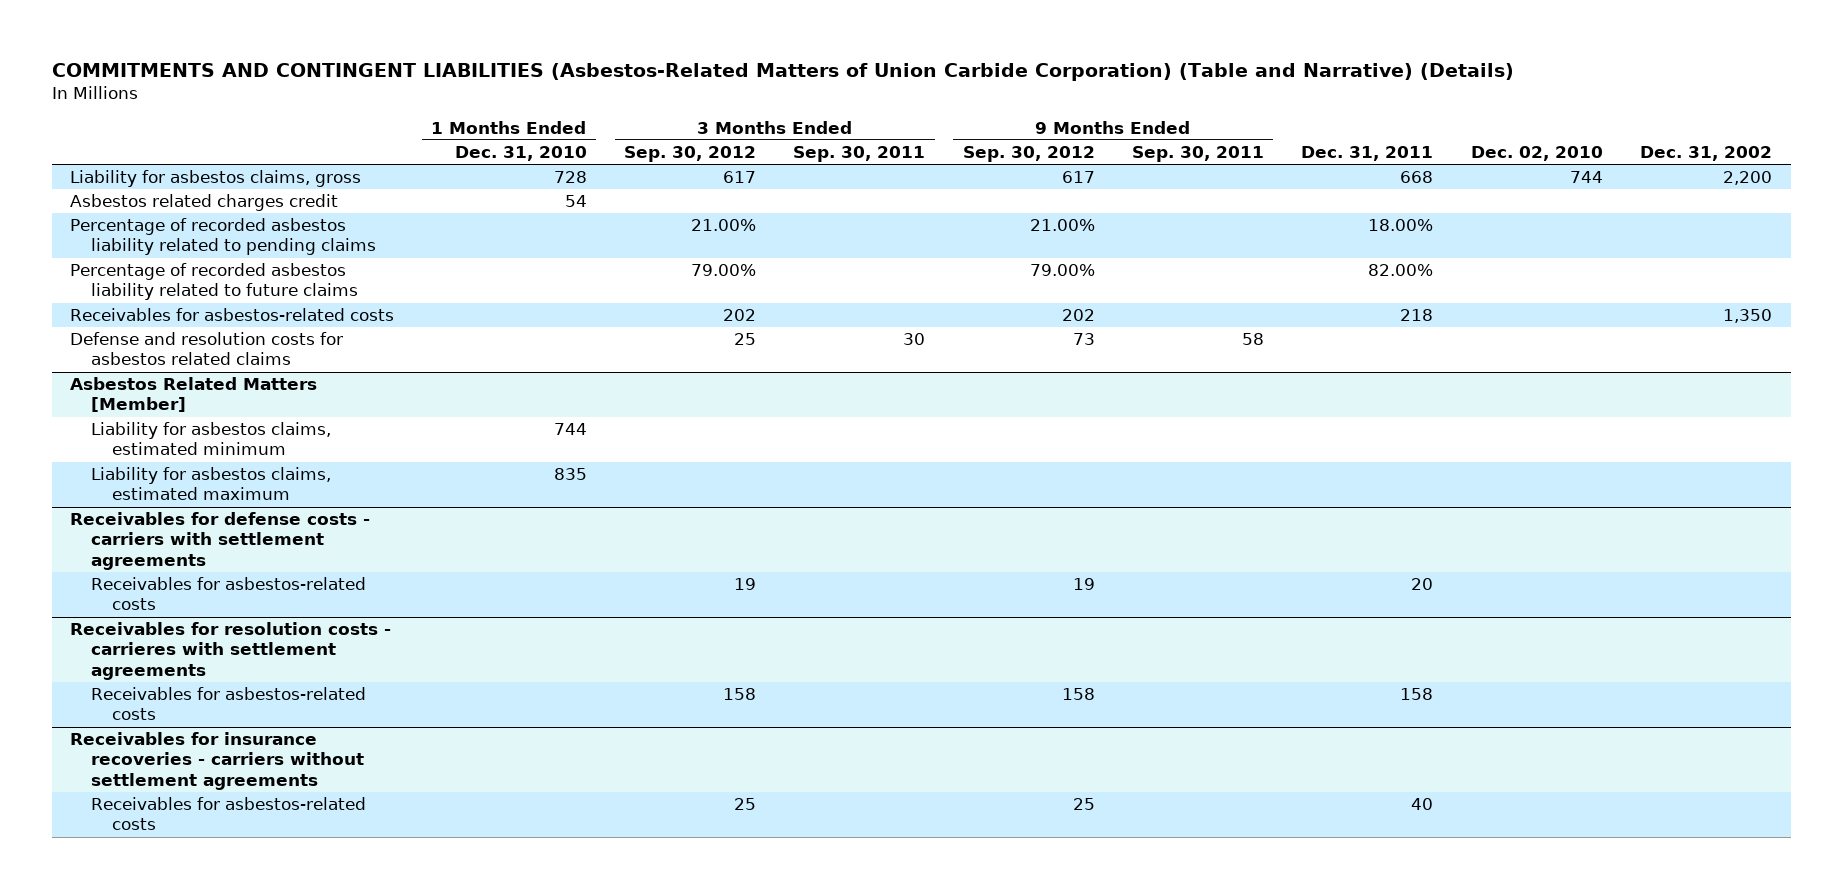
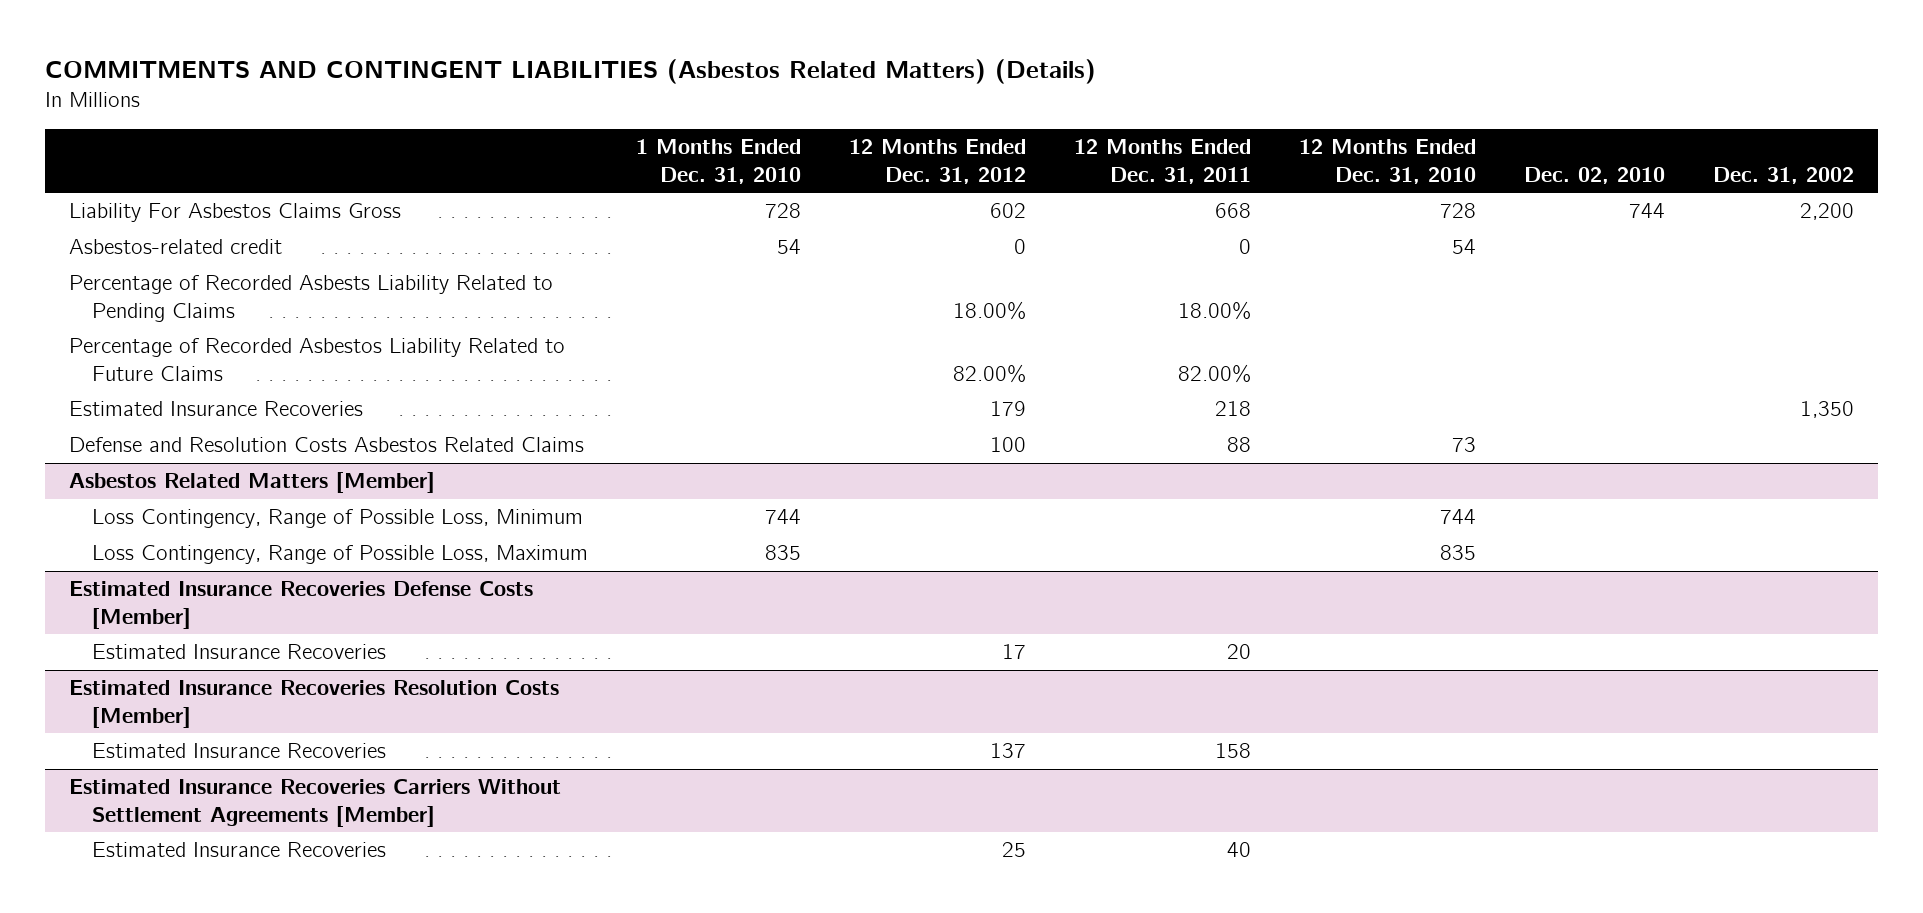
- COMMITMENTS AND CONTINGENT LIABILITIES (Asbestos-Related Matters of Union Carbide Corporation) (Table and Narrative) (Details)
+ COMMITMENTS AND CONTINGENT LIABILITIES (Asbestos Related Matters) (Details)
- | 1 Months Ended Dec. 31, 2010 | 3 Months Ended Sep. 30, 2012 | 3 Months Ended Sep. 30, 2011 | 9 Months Ended Sep. 30, 2012 | 9 Months Ended Sep. 30, 2011 | Dec. 31, 2011 | Dec. 02, 2010 | Dec. 31, 2002
+ | 1 Months Ended Dec. 31, 2010 | 12 Months Ended Dec. 31, 2012 | 12 Months Ended Dec. 31, 2011 | 12 Months Ended Dec. 31, 2010 | Dec. 02, 2010 | Dec. 31, 2002
- Liability for asbestos claims, gross | 728 | 617 | | 617 | | 668 | 744 | 2,200
- Asbestos related charges credit | 54 | | | | | | |
- Percentage of recorded asbestos liability related to pending claims | | 21.00% | | 21.00% | | 18.00% | |
- Percentage of recorded asbestos liability related to future claims | | 79.00% | | 79.00% | | 82.00% | |
- Receivables for asbestos-related costs | | 202 | | 202 | | 218 | | 1,350
- Defense and resolution costs for asbestos related claims | | 25 | 30 | 73 | 58 | | |
+ Liability For Asbestos Claims Gross | 728 | 602 | 668 | 728 | 744 | 2,200
+ Asbestos-related credit | 54 | 0 | 0 | 54 | |
+ Percentage of Recorded Asbests Liability Related to Pending Claims | | 18.00% | 18.00% | | |
+ Percentage of Recorded Asbestos Liability Related to Future Claims | | 82.00% | 82.00% | | |
+ Estimated Insurance Recoveries | | 179 | 218 | | | 1,350
+ Defense and Resolution Costs Asbestos Related Claims | | 100 | 88 | 73 | |
@ Asbestos Related Matters [Member]
- Liability for asbestos claims, estimated minimum | 744 | | | | | | |
- Liability for asbestos claims, estimated maximum | 835 | | | | | | |
- Receivables for defense costs - carriers with settlement agreements
- Receivables for asbestos-related costs | | 19 | | 19 | | 20 | |
- Receivables for resolution costs - carrieres with settlement agreements
- Receivables for asbestos-related costs | | 158 | | 158 | | 158 | |
- Receivables for insurance recoveries - carriers without settlement agreements
- Receivables for asbestos-related costs | | 25 | | 25 | | 40 | |
@ Asbestos Related Matters [Member]
+ Loss Contingency, Range of Possible Loss, Minimum | 744 | | | 744 | |
+ Loss Contingency, Range of Possible Loss, Maximum | 835 | | | 835 | |
+ Estimated Insurance Recoveries Defense Costs [Member]
+ Estimated Insurance Recoveries | | 17 | 20 | | |
+ Estimated Insurance Recoveries Resolution Costs [Member]
+ Estimated Insurance Recoveries | | 137 | 158 | | |
+ Estimated Insurance Recoveries Carriers Without Settlement Agreements [Member]
+ Estimated Insurance Recoveries | | 25 | 40 | | |

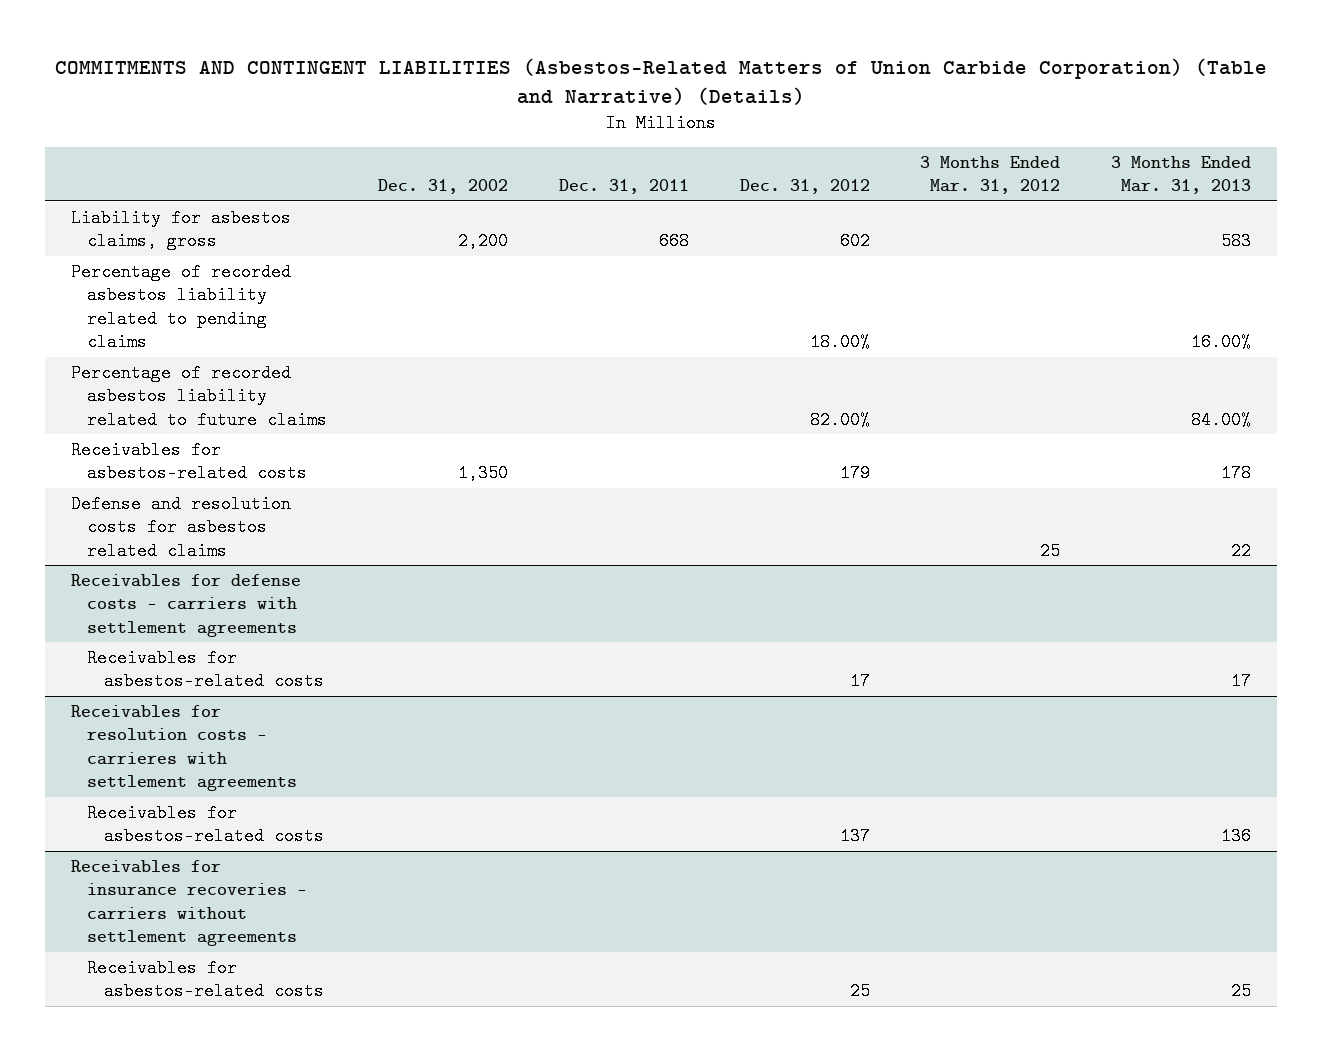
- COMMITMENTS AND CONTINGENT LIABILITIES (Asbestos Related Matters) (Details)
+ COMMITMENTS AND CONTINGENT LIABILITIES (Asbestos-Related Matters of Union Carbide Corporation) (Table and Narrative) (Details)
- | 1 Months Ended Dec. 31, 2010 | 12 Months Ended Dec. 31, 2012 | 12 Months Ended Dec. 31, 2011 | 12 Months Ended Dec. 31, 2010 | Dec. 02, 2010 | Dec. 31, 2002
+ | Dec. 31, 2002 | Dec. 31, 2011 | Dec. 31, 2012 | 3 Months Ended Mar. 31, 2012 | 3 Months Ended Mar. 31, 2013
- Liability For Asbestos Claims Gross | 728 | 602 | 668 | 728 | 744 | 2,200
- Asbestos-related credit | 54 | 0 | 0 | 54 | |
- Percentage of Recorded Asbests Liability Related to Pending Claims | | 18.00% | 18.00% | | |
- Percentage of Recorded Asbestos Liability Related to Future Claims | | 82.00% | 82.00% | | |
- Estimated Insurance Recoveries | | 179 | 218 | | | 1,350
- Defense and Resolution Costs Asbestos Related Claims | | 100 | 88 | 73 | |
- Asbestos Related Matters [Member]
- Loss Contingency, Range of Possible Loss, Minimum | 744 | | | 744 | |
- Loss Contingency, Range of Possible Loss, Maximum | 835 | | | 835 | |
- Estimated Insurance Recoveries Defense Costs [Member]
- Estimated Insurance Recoveries | | 17 | 20 | | |
- Estimated Insurance Recoveries Resolution Costs [Member]
- Estimated Insurance Recoveries | | 137 | 158 | | |
- Estimated Insurance Recoveries Carriers Without Settlement Agreements [Member]
- Estimated Insurance Recoveries | | 25 | 40 | | |
+ Liability for asbestos claims, gross | 2,200 | 668 | 602 | | 583
+ Percentage of recorded asbestos liability related to pending claims | | | 18.00% | | 16.00%
+ Percentage of recorded asbestos liability related to future claims | | | 82.00% | | 84.00%
+ Receivables for asbestos-related costs | 1,350 | | 179 | | 178
+ Defense and resolution costs for asbestos related claims | | | | 25 | 22
+ Receivables for defense costs - carriers with settlement agreements
+ Receivables for asbestos-related costs | | | 17 | | 17
+ Receivables for resolution costs - carrieres with settlement agreements
+ Receivables for asbestos-related costs | | | 137 | | 136
+ Receivables for insurance recoveries - carriers without settlement agreements
+ Receivables for asbestos-related costs | | | 25 | | 25

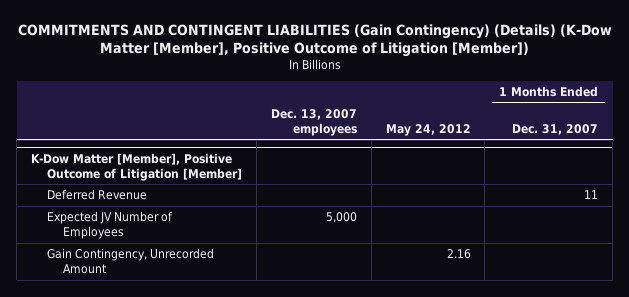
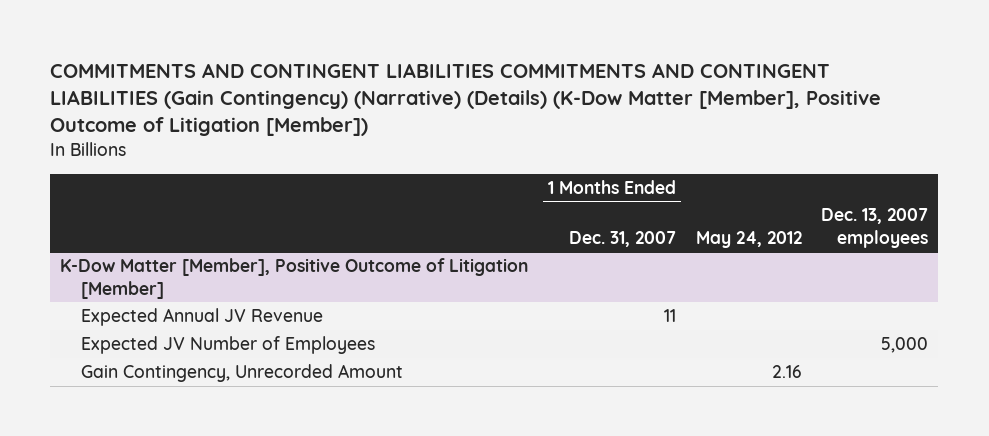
- COMMITMENTS AND CONTINGENT LIABILITIES (Gain Contingency) (Details) (K-Dow Matter [Member], Positive Outcome of Litigation [Member])
+ COMMITMENTS AND CONTINGENT LIABILITIES COMMITMENTS AND CONTINGENT LIABILITIES (Gain Contingency) (Narrative) (Details) (K-Dow Matter [Member], Positive Outcome of Litigation [Member])
- | Dec. 13, 2007 employees | May 24, 2012 | 1 Months Ended Dec. 31, 2007
+ | 1 Months Ended Dec. 31, 2007 | May 24, 2012 | Dec. 13, 2007 employees
@ K-Dow Matter [Member], Positive Outcome of Litigation [Member]
- Deferred Revenue | | | 11
+ Expected Annual JV Revenue | 11 | |

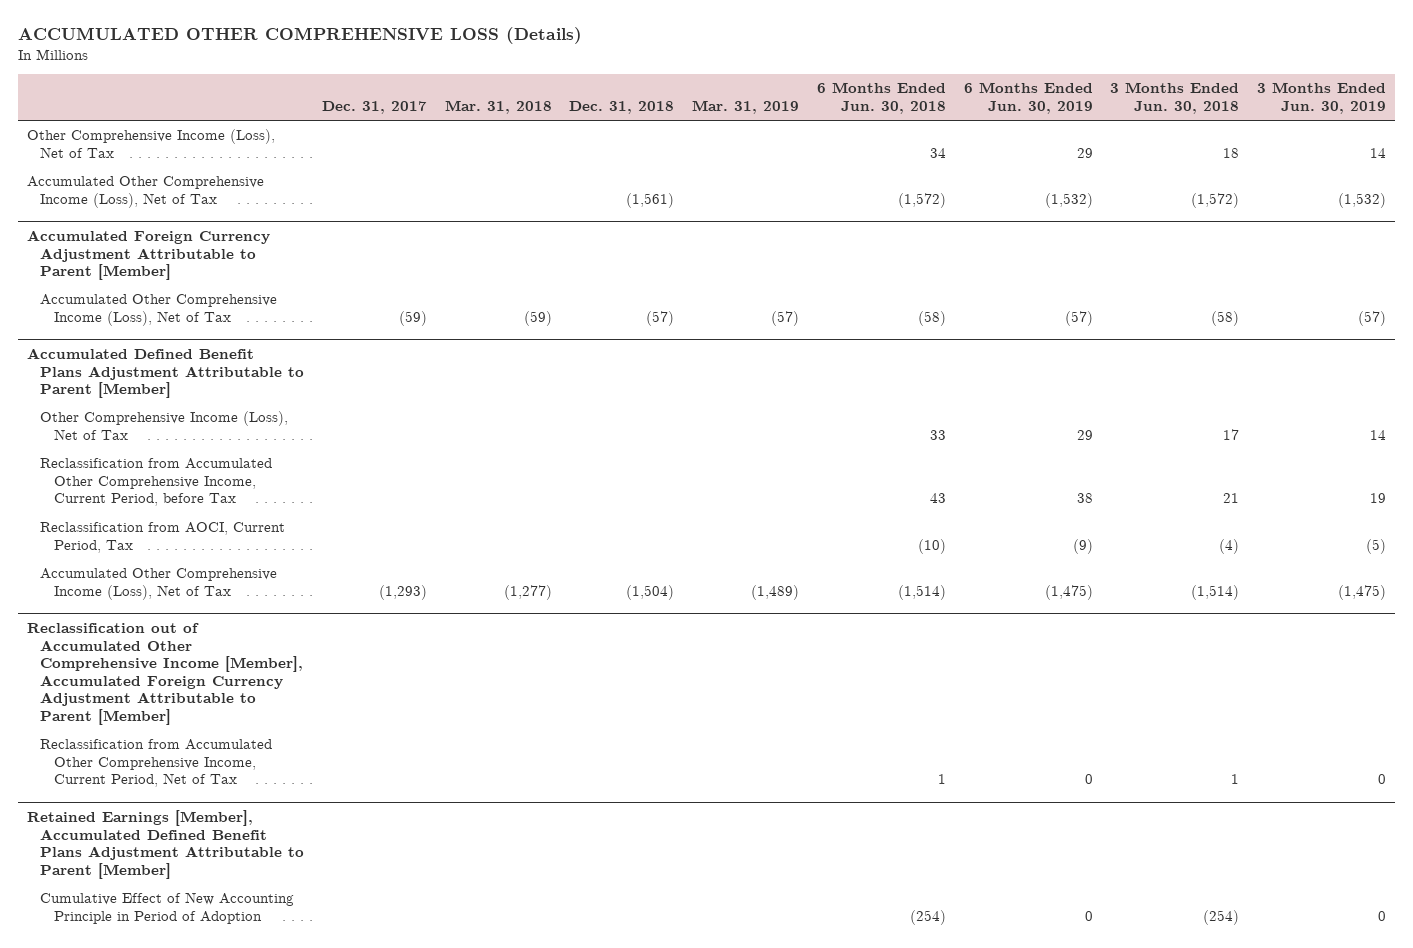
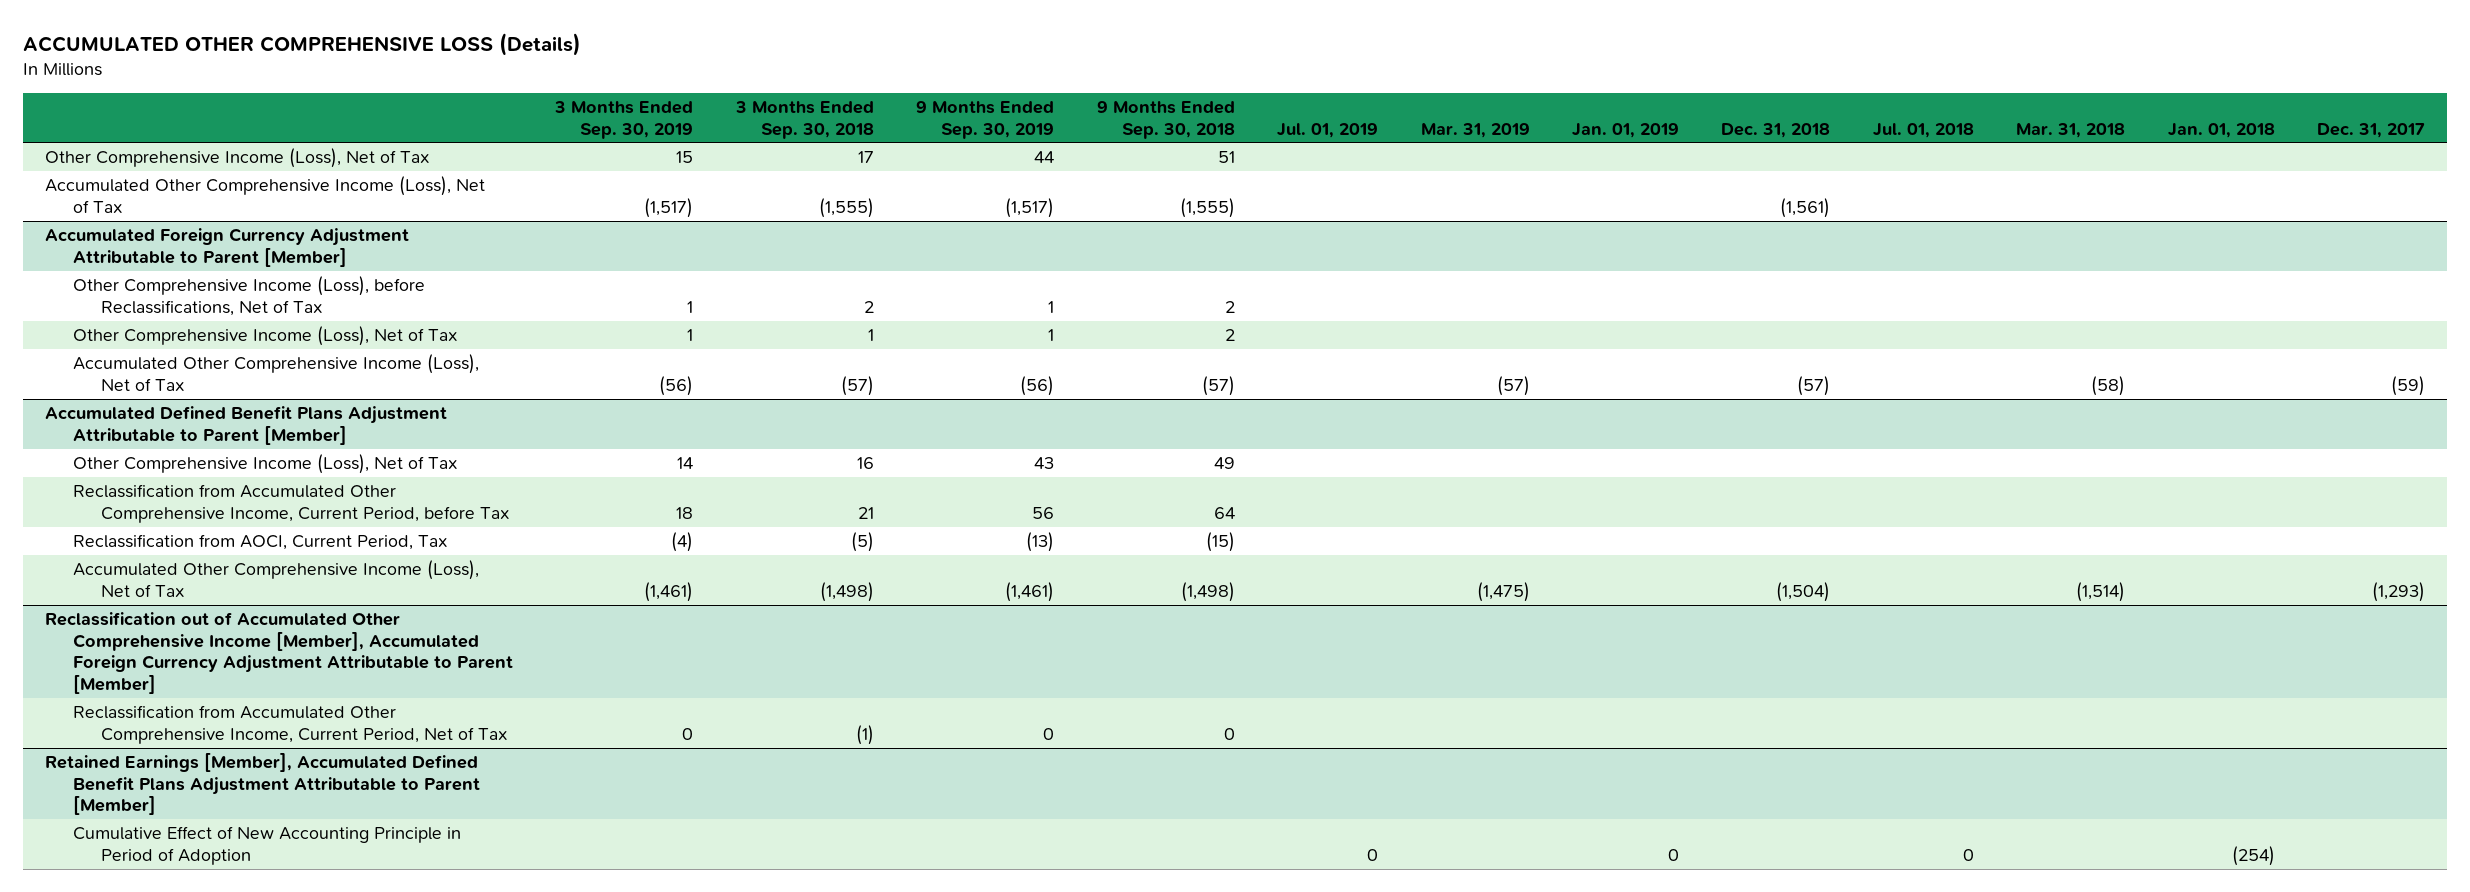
- | Dec. 31, 2017 | Mar. 31, 2018 | Dec. 31, 2018 | Mar. 31, 2019 | 6 Months Ended Jun. 30, 2018 | 6 Months Ended Jun. 30, 2019 | 3 Months Ended Jun. 30, 2018 | 3 Months Ended Jun. 30, 2019
+ | 3 Months Ended Sep. 30, 2019 | 3 Months Ended Sep. 30, 2018 | 9 Months Ended Sep. 30, 2019 | 9 Months Ended Sep. 30, 2018 | Jul. 01, 2019 | Mar. 31, 2019 | Jan. 01, 2019 | Dec. 31, 2018 | Jul. 01, 2018 | Mar. 31, 2018 | Jan. 01, 2018 | Dec. 31, 2017
@ Accumulated Foreign Currency Adjustment Attributable to Parent [Member]
- Accumulated Other Comprehensive Income (Loss), Net of Tax | (59) | (59) | (57) | (57) | (58) | (57) | (58) | (57)
+ Other Comprehensive Income (Loss), before Reclassifications, Net of Tax | 1 | 2 | 1 | 2 | | | | | | | |
+ Other Comprehensive Income (Loss), Net of Tax | 1 | 1 | 1 | 2 | | | | | | | |
+ Accumulated Other Comprehensive Income (Loss), Net of Tax | (56) | (57) | (56) | (57) | | (57) | | (57) | | (58) | | (59)
@ Accumulated Defined Benefit Plans Adjustment Attributable to Parent [Member]
- Accumulated Other Comprehensive Income (Loss), Net of Tax | (1,293) | (1,277) | (1,504) | (1,489) | (1,514) | (1,475) | (1,514) | (1,475)
+ Accumulated Other Comprehensive Income (Loss), Net of Tax | (1,461) | (1,498) | (1,461) | (1,498) | | (1,475) | | (1,504) | | (1,514) | | (1,293)

